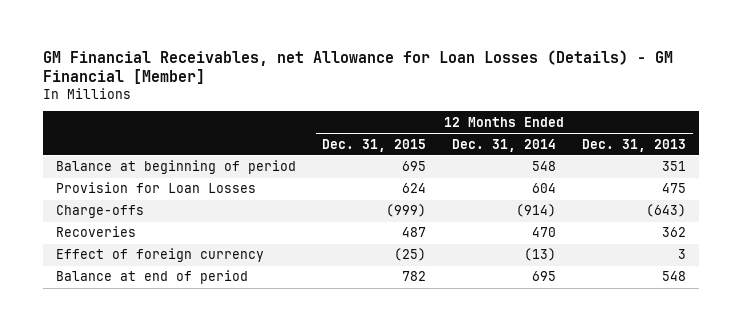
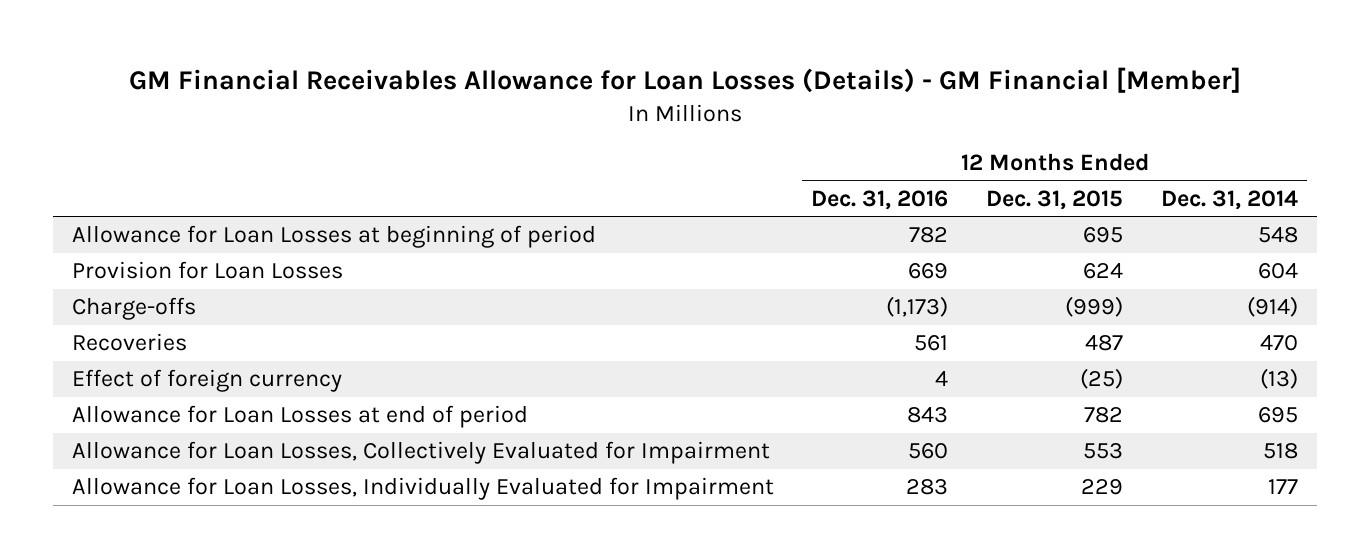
- GM Financial Receivables, net Allowance for Loan Losses (Details) - GM Financial [Member]
+ GM Financial Receivables Allowance for Loan Losses (Details) - GM Financial [Member]
- | 12 Months Ended Dec. 31, 2015 | 12 Months Ended Dec. 31, 2014 | 12 Months Ended Dec. 31, 2013
+ | 12 Months Ended Dec. 31, 2016 | 12 Months Ended Dec. 31, 2015 | 12 Months Ended Dec. 31, 2014
- Balance at beginning of period | 695 | 548 | 351
+ Allowance for Loan Losses at beginning of period | 782 | 695 | 548
- Balance at end of period | 782 | 695 | 548
+ Allowance for Loan Losses at end of period | 843 | 782 | 695
+ Allowance for Loan Losses, Collectively Evaluated for Impairment | 560 | 553 | 518
+ Allowance for Loan Losses, Individually Evaluated for Impairment | 283 | 229 | 177

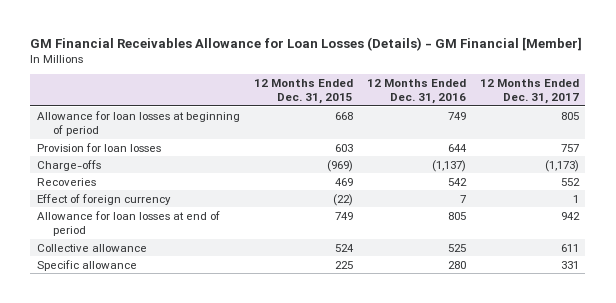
- | 12 Months Ended Dec. 31, 2016 | 12 Months Ended Dec. 31, 2015 | 12 Months Ended Dec. 31, 2014
+ | 12 Months Ended Dec. 31, 2015 | 12 Months Ended Dec. 31, 2016 | 12 Months Ended Dec. 31, 2017
- Allowance for Loan Losses at beginning of period | 782 | 695 | 548
- Provision for Loan Losses | 669 | 624 | 604
- Charge-offs | (1,173) | (999) | (914)
- Recoveries | 561 | 487 | 470
- Effect of foreign currency | 4 | (25) | (13)
- Allowance for Loan Losses at end of period | 843 | 782 | 695
- Allowance for Loan Losses, Collectively Evaluated for Impairment | 560 | 553 | 518
- Allowance for Loan Losses, Individually Evaluated for Impairment | 283 | 229 | 177
+ Allowance for loan losses at beginning of period | 668 | 749 | 805
+ Provision for loan losses | 603 | 644 | 757
+ Charge-offs | (969) | (1,137) | (1,173)
+ Recoveries | 469 | 542 | 552
+ Effect of foreign currency | (22) | 7 | 1
+ Allowance for loan losses at end of period | 749 | 805 | 942
+ Collective allowance | 524 | 525 | 611
+ Specific allowance | 225 | 280 | 331

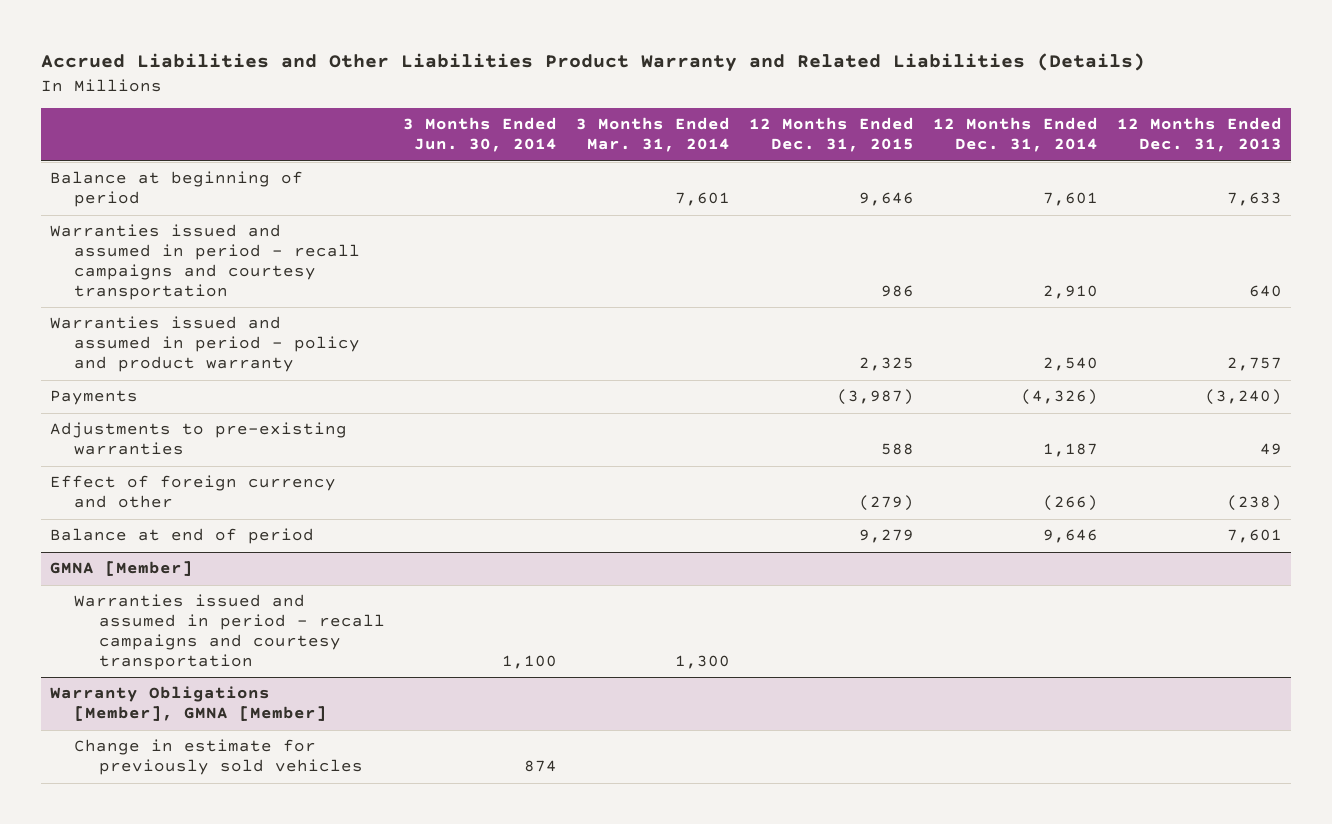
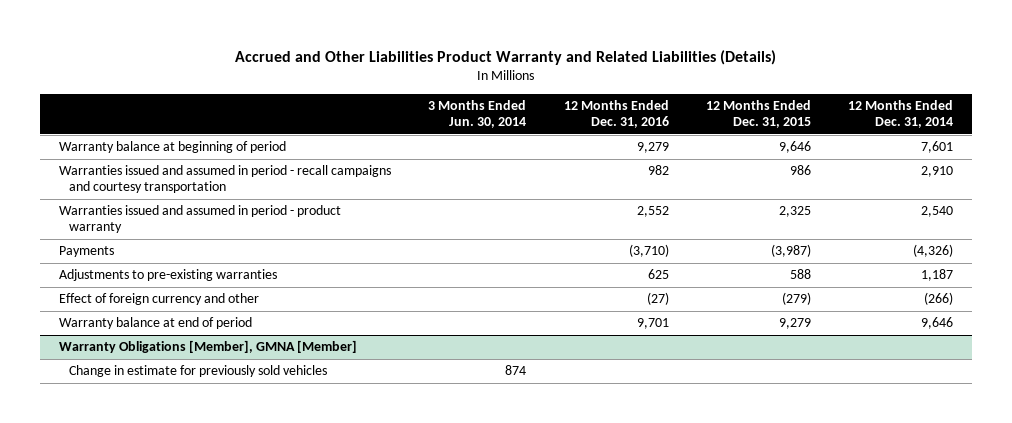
- Accrued Liabilities and Other Liabilities Product Warranty and Related Liabilities (Details)
+ Accrued and Other Liabilities Product Warranty and Related Liabilities (Details)
- | 3 Months Ended Jun. 30, 2014 | 3 Months Ended Mar. 31, 2014 | 12 Months Ended Dec. 31, 2015 | 12 Months Ended Dec. 31, 2014 | 12 Months Ended Dec. 31, 2013
+ | 3 Months Ended Jun. 30, 2014 | 12 Months Ended Dec. 31, 2016 | 12 Months Ended Dec. 31, 2015 | 12 Months Ended Dec. 31, 2014
- Balance at beginning of period | | 7,601 | 9,646 | 7,601 | 7,633
+ Warranty balance at beginning of period | | 9,279 | 9,646 | 7,601
- Warranties issued and assumed in period - policy and product warranty | | | 2,325 | 2,540 | 2,757
+ Warranties issued and assumed in period - product warranty | | 2,552 | 2,325 | 2,540
- Balance at end of period | | | 9,279 | 9,646 | 7,601
- GMNA [Member]
- Warranties issued and assumed in period - recall campaigns and courtesy transportation | 1,100 | 1,300 | | |
+ Warranty balance at end of period | | 9,701 | 9,279 | 9,646

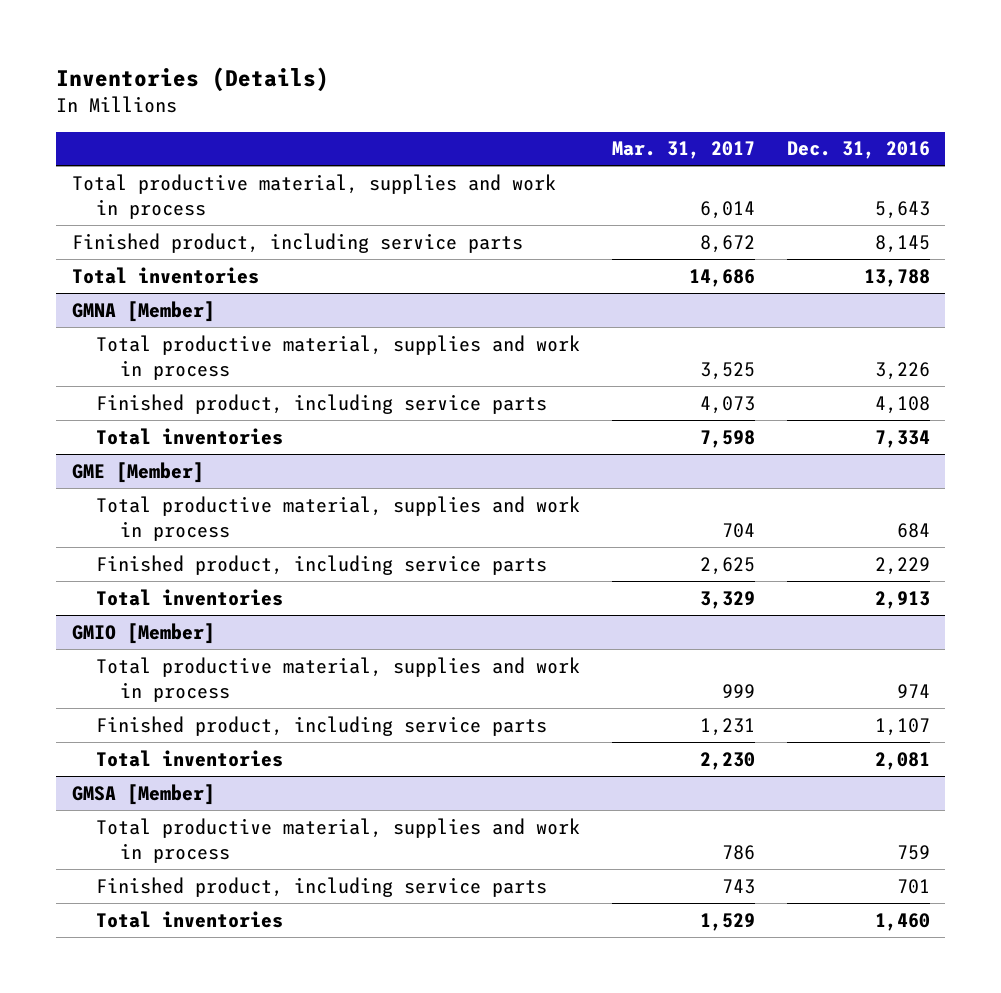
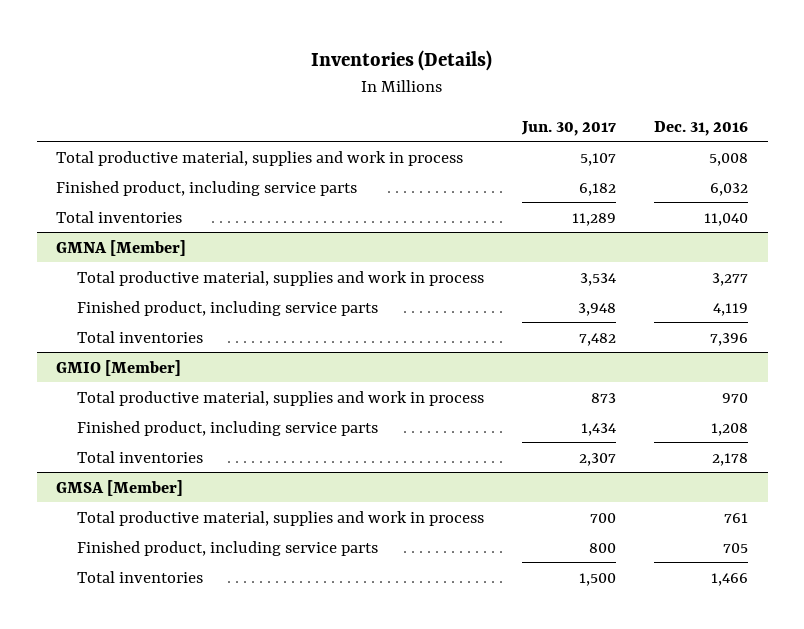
- | Mar. 31, 2017 | Dec. 31, 2016
+ | Jun. 30, 2017 | Dec. 31, 2016
- Total productive material, supplies and work in process | 6,014 | 5,643
- Finished product, including service parts | 8,672 | 8,145
- Total inventories | 14,686 | 13,788
+ Total productive material, supplies and work in process | 5,107 | 5,008
+ Finished product, including service parts | 6,182 | 6,032
+ Total inventories | 11,289 | 11,040
@ GMNA [Member]
- Total productive material, supplies and work in process | 3,525 | 3,226
- Finished product, including service parts | 4,073 | 4,108
- Total inventories | 7,598 | 7,334
- GME [Member]
- Total productive material, supplies and work in process | 704 | 684
- Finished product, including service parts | 2,625 | 2,229
- Total inventories | 3,329 | 2,913
@ GMNA [Member]
+ Total productive material, supplies and work in process | 3,534 | 3,277
+ Finished product, including service parts | 3,948 | 4,119
+ Total inventories | 7,482 | 7,396
@ GMIO [Member]
- Total productive material, supplies and work in process | 999 | 974
- Finished product, including service parts | 1,231 | 1,107
- Total inventories | 2,230 | 2,081
+ Total productive material, supplies and work in process | 873 | 970
+ Finished product, including service parts | 1,434 | 1,208
+ Total inventories | 2,307 | 2,178
@ GMSA [Member]
- Total productive material, supplies and work in process | 786 | 759
- Finished product, including service parts | 743 | 701
- Total inventories | 1,529 | 1,460
+ Total productive material, supplies and work in process | 700 | 761
+ Finished product, including service parts | 800 | 705
+ Total inventories | 1,500 | 1,466

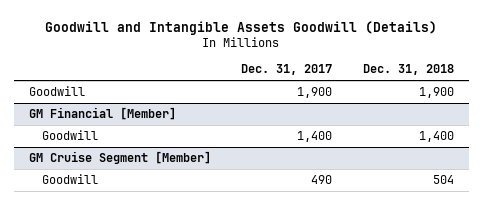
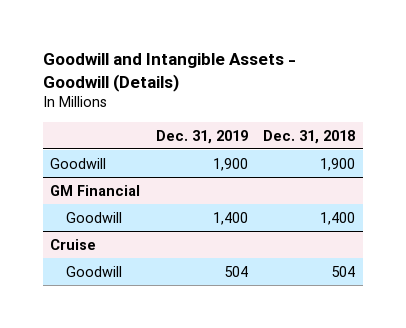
- Goodwill and Intangible Assets Goodwill (Details)
+ Goodwill and Intangible Assets - Goodwill (Details)
- | Dec. 31, 2017 | Dec. 31, 2018
+ | Dec. 31, 2019 | Dec. 31, 2018
- GM Financial [Member]
+ GM Financial
- GM Cruise Segment [Member]
+ Cruise

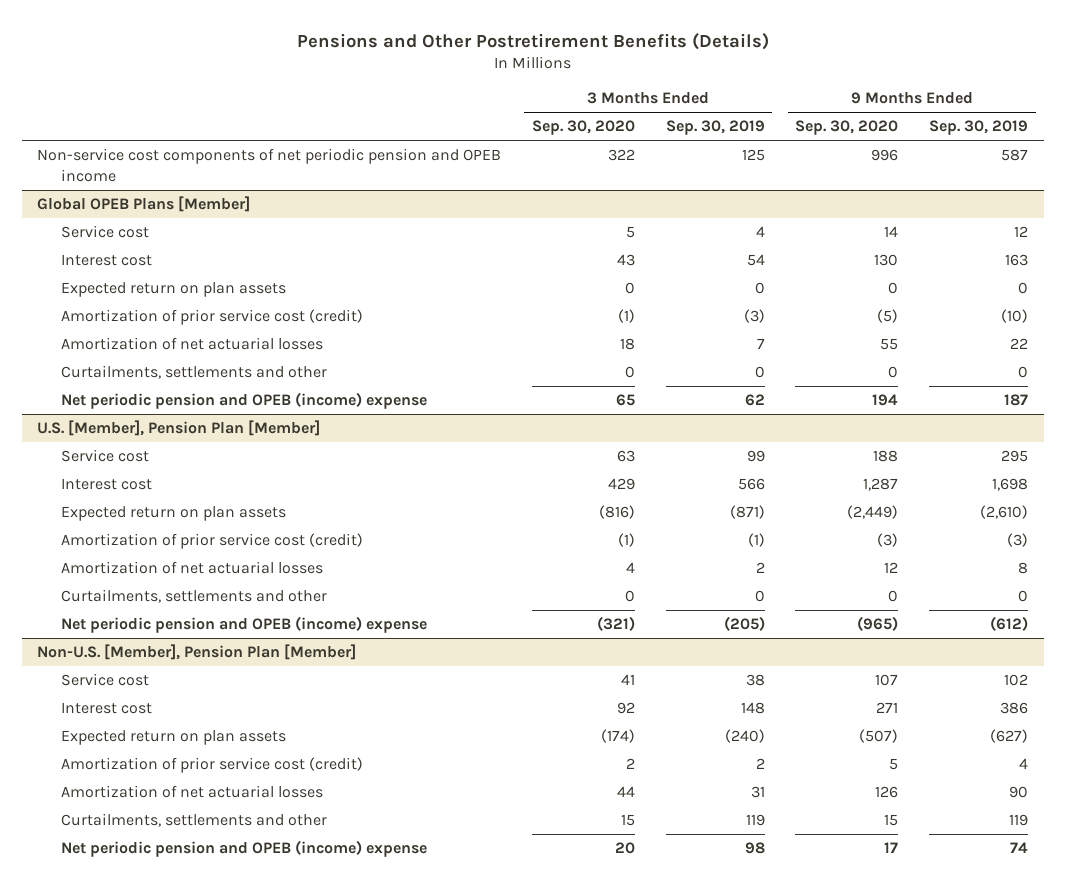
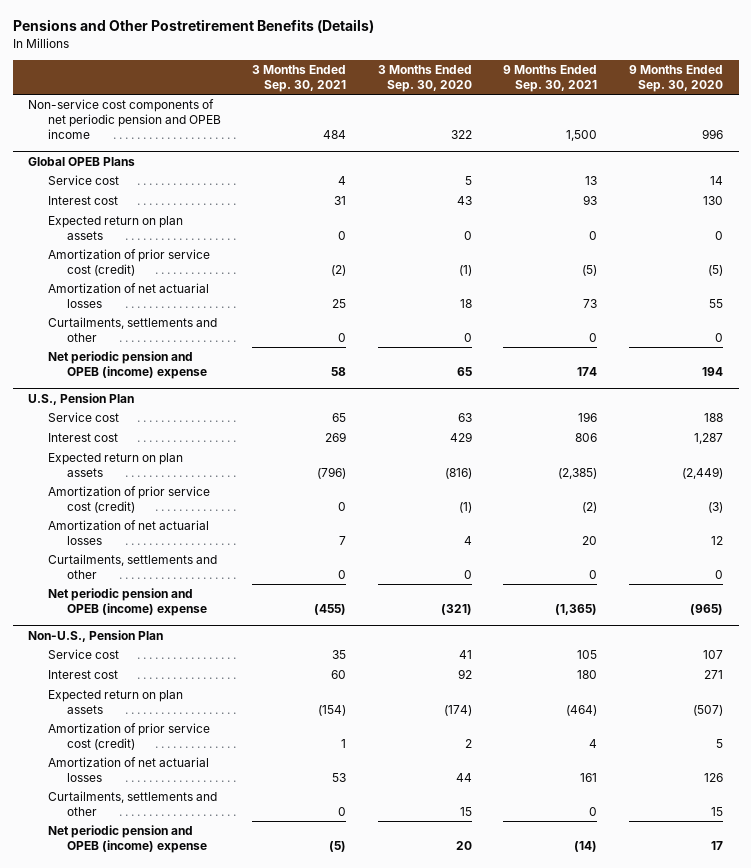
- | 3 Months Ended Sep. 30, 2020 | 3 Months Ended Sep. 30, 2019 | 9 Months Ended Sep. 30, 2020 | 9 Months Ended Sep. 30, 2019
+ | 3 Months Ended Sep. 30, 2021 | 3 Months Ended Sep. 30, 2020 | 9 Months Ended Sep. 30, 2021 | 9 Months Ended Sep. 30, 2020
- Global OPEB Plans [Member]
+ Global OPEB Plans
- U.S. [Member], Pension Plan [Member]
+ U.S., Pension Plan
- Non-U.S. [Member], Pension Plan [Member]
+ Non-U.S., Pension Plan

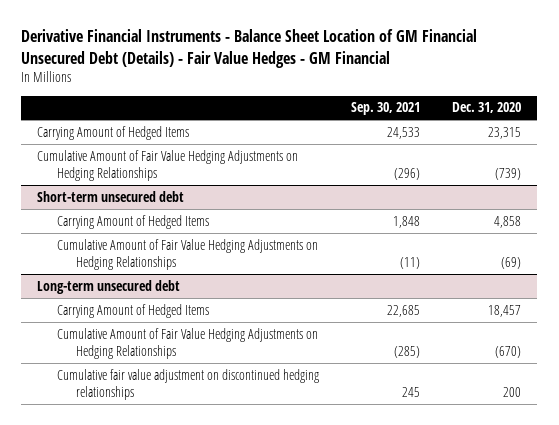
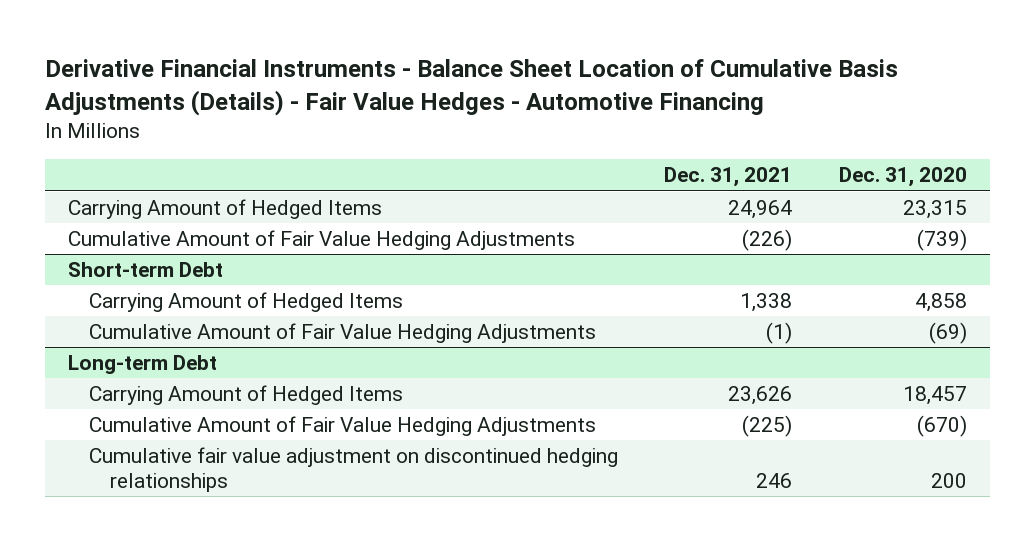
- Derivative Financial Instruments - Balance Sheet Location of GM Financial Unsecured Debt (Details) - Fair Value Hedges - GM Financial
+ Derivative Financial Instruments - Balance Sheet Location of Cumulative Basis Adjustments (Details) - Fair Value Hedges - Automotive Financing
- | Sep. 30, 2021 | Dec. 31, 2020
+ | Dec. 31, 2021 | Dec. 31, 2020
- Cumulative Amount of Fair Value Hedging Adjustments on Hedging Relationships | (296) | (739)
- Short-term unsecured debt
+ Cumulative Amount of Fair Value Hedging Adjustments | (226) | (739)
+ Short-term Debt
- Cumulative Amount of Fair Value Hedging Adjustments on Hedging Relationships | (11) | (69)
- Long-term unsecured debt
+ Cumulative Amount of Fair Value Hedging Adjustments | (1) | (69)
+ Long-term Debt
- Cumulative Amount of Fair Value Hedging Adjustments on Hedging Relationships | (285) | (670)
+ Cumulative Amount of Fair Value Hedging Adjustments | (225) | (670)

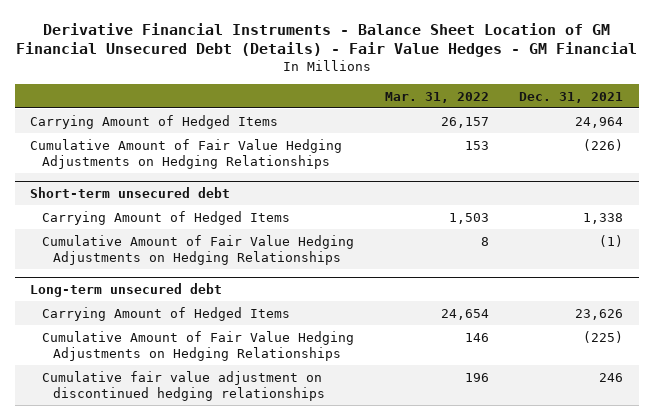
- Derivative Financial Instruments - Balance Sheet Location of Cumulative Basis Adjustments (Details) - Fair Value Hedges - Automotive Financing
+ Derivative Financial Instruments - Balance Sheet Location of GM Financial Unsecured Debt (Details) - Fair Value Hedges - GM Financial
- | Dec. 31, 2021 | Dec. 31, 2020
+ | Mar. 31, 2022 | Dec. 31, 2021
- Cumulative Amount of Fair Value Hedging Adjustments | (226) | (739)
- Short-term Debt
+ Cumulative Amount of Fair Value Hedging Adjustments on Hedging Relationships | 153 | (226)
+ Short-term unsecured debt
- Cumulative Amount of Fair Value Hedging Adjustments | (1) | (69)
- Long-term Debt
+ Cumulative Amount of Fair Value Hedging Adjustments on Hedging Relationships | 8 | (1)
+ Long-term unsecured debt
- Cumulative Amount of Fair Value Hedging Adjustments | (225) | (670)
+ Cumulative Amount of Fair Value Hedging Adjustments on Hedging Relationships | 146 | (225)

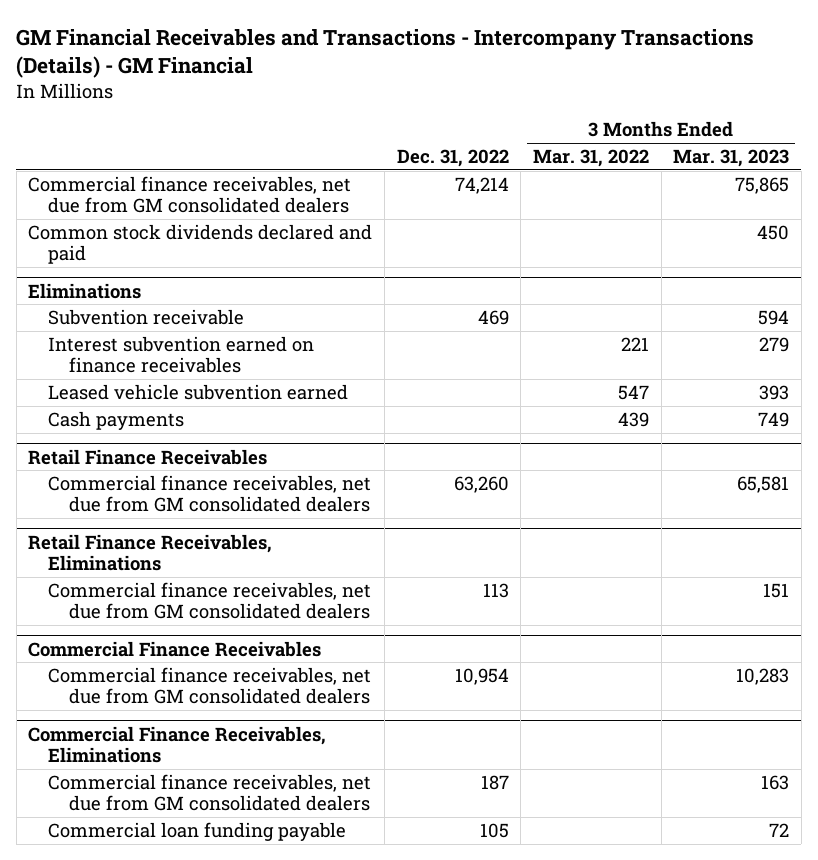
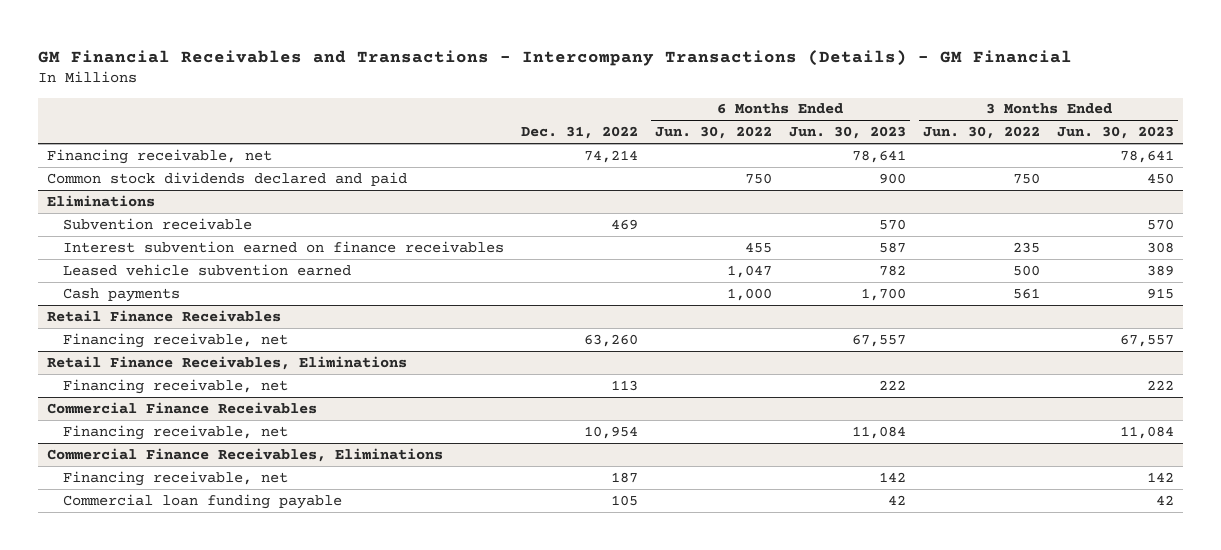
- | Dec. 31, 2022 | 3 Months Ended Mar. 31, 2022 | 3 Months Ended Mar. 31, 2023
+ | Dec. 31, 2022 | 6 Months Ended Jun. 30, 2022 | 6 Months Ended Jun. 30, 2023 | 3 Months Ended Jun. 30, 2022 | 3 Months Ended Jun. 30, 2023
- Commercial finance receivables, net due from GM consolidated dealers | 74,214 | | 75,865
+ Financing receivable, net | 74,214 | | 78,641 | | 78,641
@ Retail Finance Receivables
- Commercial finance receivables, net due from GM consolidated dealers | 63,260 | | 65,581
+ Financing receivable, net | 63,260 | | 67,557 | | 67,557
@ Retail Finance Receivables, Eliminations
- Commercial finance receivables, net due from GM consolidated dealers | 113 | | 151
+ Financing receivable, net | 113 | | 222 | | 222
@ Commercial Finance Receivables
- Commercial finance receivables, net due from GM consolidated dealers | 10,954 | | 10,283
+ Financing receivable, net | 10,954 | | 11,084 | | 11,084
@ Commercial Finance Receivables, Eliminations
- Commercial finance receivables, net due from GM consolidated dealers | 187 | | 163
+ Financing receivable, net | 187 | | 142 | | 142

